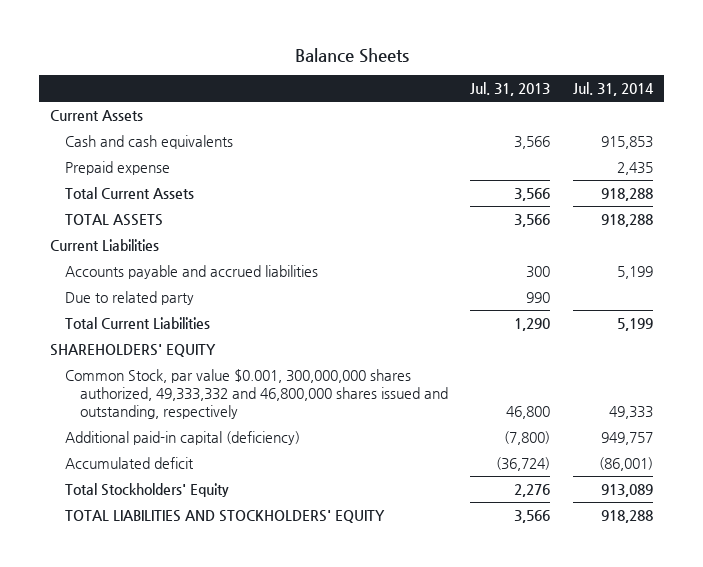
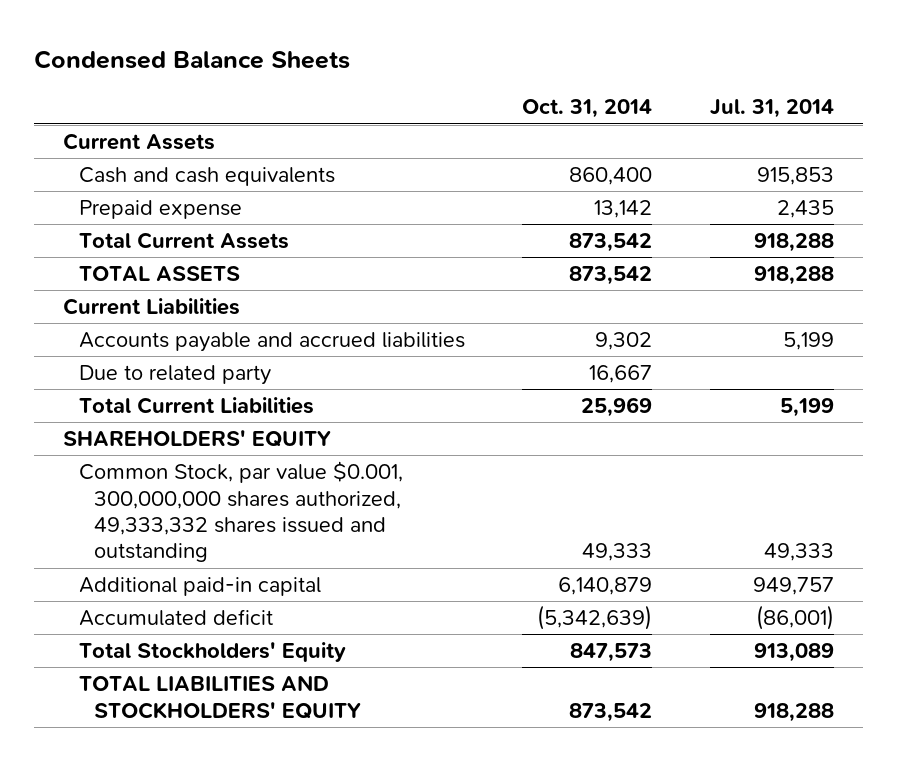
- Balance Sheets
+ Condensed Balance Sheets
- | Jul. 31, 2013 | Jul. 31, 2014
+ | Oct. 31, 2014 | Jul. 31, 2014
- Common Stock, par value $0.001, 300,000,000 shares authorized, 49,333,332 and 46,800,000 shares issued and outstanding, respectively | 46,800 | 49,333
- Additional paid-in capital (deficiency) | (7,800) | 949,757
+ Common Stock, par value $0.001, 300,000,000 shares authorized, 49,333,332 shares issued and outstanding | 49,333 | 49,333
+ Additional paid-in capital | 6,140,879 | 949,757

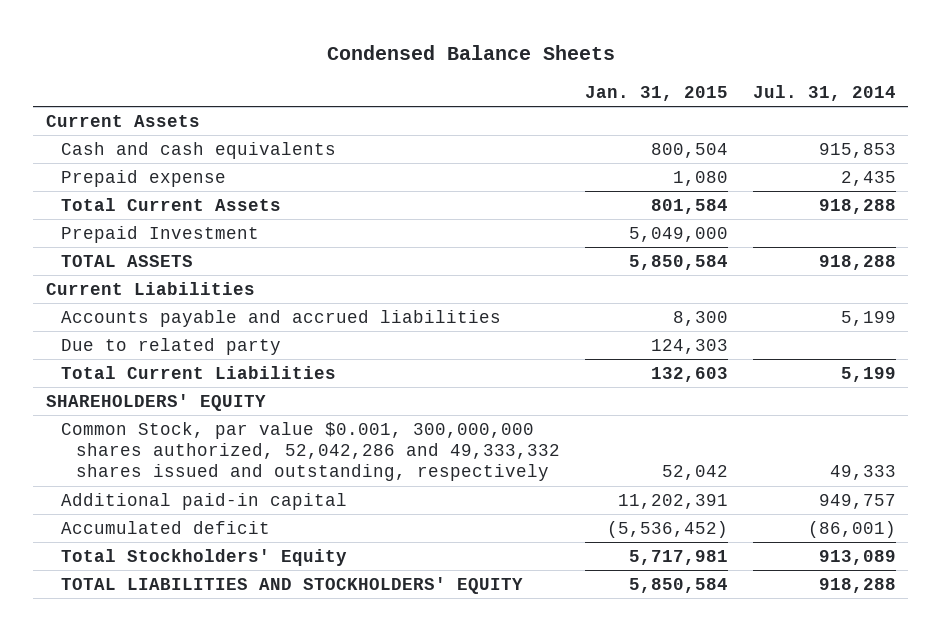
- | Oct. 31, 2014 | Jul. 31, 2014
+ | Jan. 31, 2015 | Jul. 31, 2014
+ Prepaid Investment | 5,049,000 |
- Common Stock, par value $0.001, 300,000,000 shares authorized, 49,333,332 shares issued and outstanding | 49,333 | 49,333
+ Common Stock, par value $0.001, 300,000,000 shares authorized, 52,042,286 and 49,333,332 shares issued and outstanding, respectively | 52,042 | 49,333

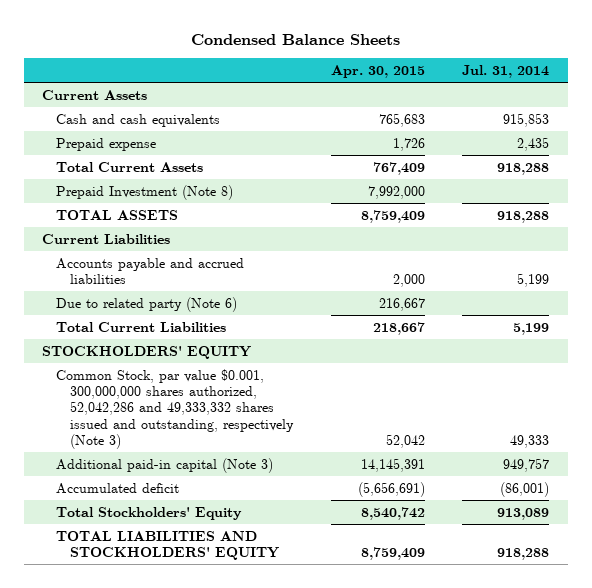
- | Jan. 31, 2015 | Jul. 31, 2014
+ | Apr. 30, 2015 | Jul. 31, 2014
- Prepaid Investment | 5,049,000 |
+ Prepaid Investment (Note 8) | 7,992,000 |
- Due to related party | 124,303 |
+ Due to related party (Note 6) | 216,667 |
- SHAREHOLDERS' EQUITY
- Common Stock, par value $0.001, 300,000,000 shares authorized, 52,042,286 and 49,333,332 shares issued and outstanding, respectively | 52,042 | 49,333
- Additional paid-in capital | 11,202,391 | 949,757
+ STOCKHOLDERS' EQUITY
+ Common Stock, par value $0.001, 300,000,000 shares authorized, 52,042,286 and 49,333,332 shares issued and outstanding, respectively (Note 3) | 52,042 | 49,333
+ Additional paid-in capital (Note 3) | 14,145,391 | 949,757

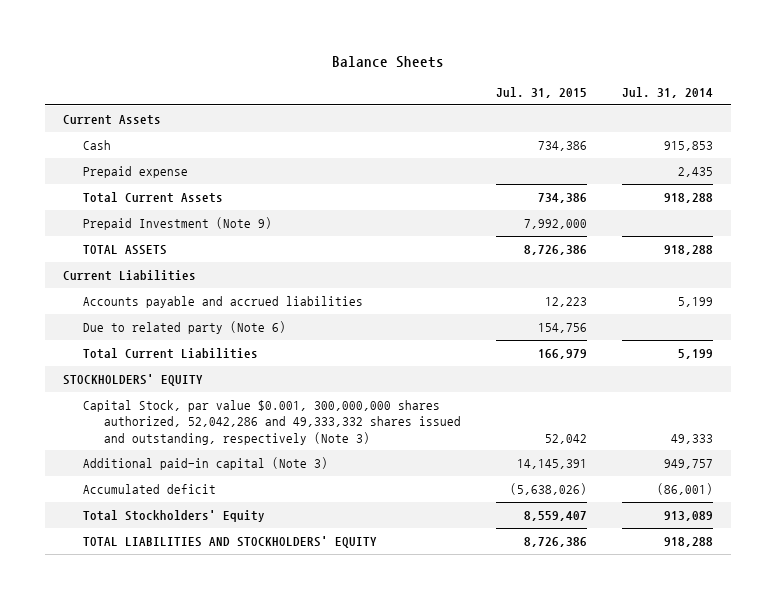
- Condensed Balance Sheets
+ Balance Sheets
- | Apr. 30, 2015 | Jul. 31, 2014
+ | Jul. 31, 2015 | Jul. 31, 2014
- Cash and cash equivalents | 765,683 | 915,853
+ Cash | 734,386 | 915,853
- Prepaid Investment (Note 8) | 7,992,000 |
+ Prepaid Investment (Note 9) | 7,992,000 |
- Common Stock, par value $0.001, 300,000,000 shares authorized, 52,042,286 and 49,333,332 shares issued and outstanding, respectively (Note 3) | 52,042 | 49,333
+ Capital Stock, par value $0.001, 300,000,000 shares authorized, 52,042,286 and 49,333,332 shares issued and outstanding, respectively (Note 3) | 52,042 | 49,333

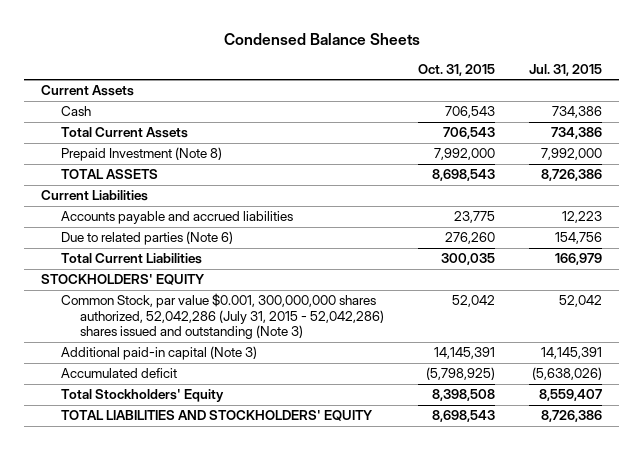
- Balance Sheets
+ Condensed Balance Sheets
- | Jul. 31, 2015 | Jul. 31, 2014
+ | Oct. 31, 2015 | Jul. 31, 2015
- Prepaid expense | | 2,435
- Prepaid Investment (Note 9) | 7,992,000 |
+ Prepaid Investment (Note 8) | 7,992,000 | 7,992,000
- Due to related party (Note 6) | 154,756 |
+ Due to related parties (Note 6) | 276,260 | 154,756
- Capital Stock, par value $0.001, 300,000,000 shares authorized, 52,042,286 and 49,333,332 shares issued and outstanding, respectively (Note 3) | 52,042 | 49,333
+ Common Stock, par value $0.001, 300,000,000 shares authorized, 52,042,286 (July 31, 2015 - 52,042,286) shares issued and outstanding (Note 3) | 52,042 | 52,042

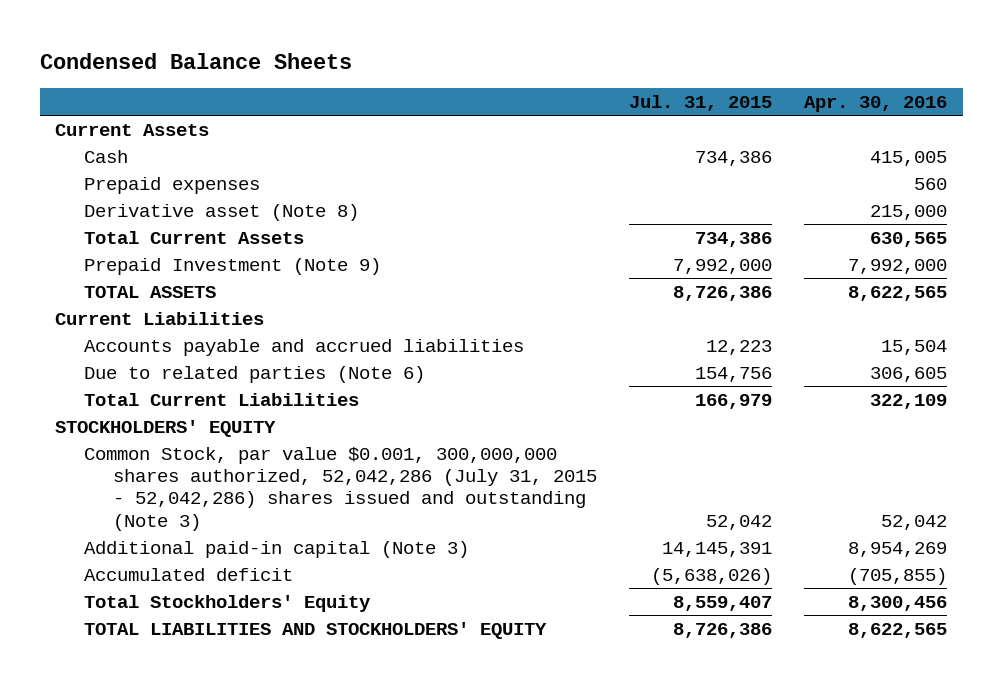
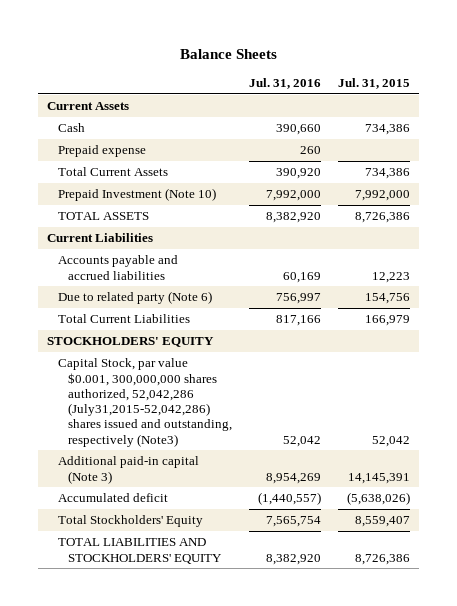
- Condensed Balance Sheets
+ Balance Sheets
- | Jul. 31, 2015 | Apr. 30, 2016
+ | Jul. 31, 2016 | Jul. 31, 2015
- Prepaid expenses | | 560
- Derivative asset (Note 8) | | 215,000
+ Prepaid expense | 260 |
- Prepaid Investment (Note 9) | 7,992,000 | 7,992,000
+ Prepaid Investment (Note 10) | 7,992,000 | 7,992,000
- Due to related parties (Note 6) | 154,756 | 306,605
+ Due to related party (Note 6) | 756,997 | 154,756
- Common Stock, par value $0.001, 300,000,000 shares authorized, 52,042,286 (July 31, 2015 - 52,042,286) shares issued and outstanding (Note 3) | 52,042 | 52,042
+ Capital Stock, par value $0.001, 300,000,000 shares authorized, 52,042,286 (July31,2015-52,042,286) shares issued and outstanding, respectively (Note3) | 52,042 | 52,042

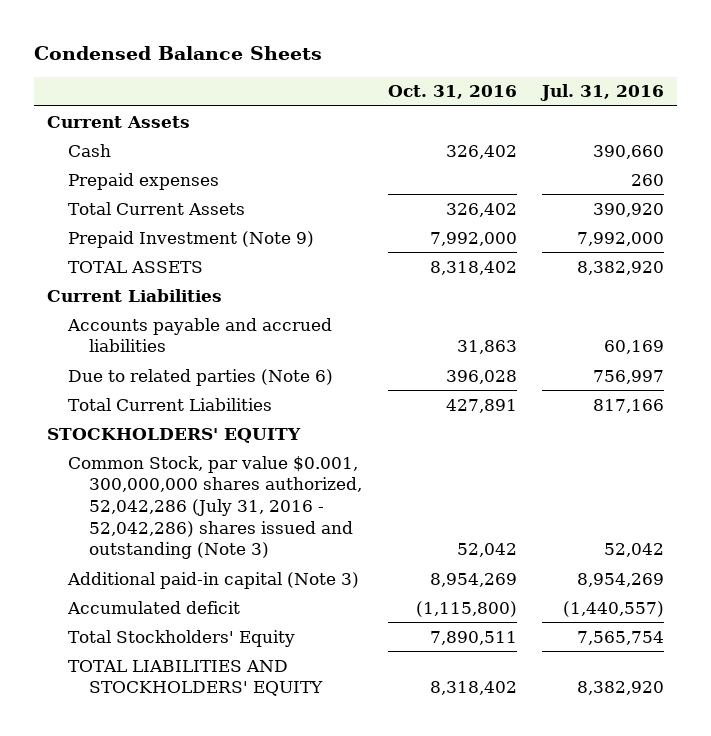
- Balance Sheets
+ Condensed Balance Sheets
- | Jul. 31, 2016 | Jul. 31, 2015
+ | Oct. 31, 2016 | Jul. 31, 2016
- Prepaid expense | 260 |
+ Prepaid expenses | | 260
- Prepaid Investment (Note 10) | 7,992,000 | 7,992,000
+ Prepaid Investment (Note 9) | 7,992,000 | 7,992,000
- Due to related party (Note 6) | 756,997 | 154,756
+ Due to related parties (Note 6) | 396,028 | 756,997
- Capital Stock, par value $0.001, 300,000,000 shares authorized, 52,042,286 (July31,2015-52,042,286) shares issued and outstanding, respectively (Note3) | 52,042 | 52,042
+ Common Stock, par value $0.001, 300,000,000 shares authorized, 52,042,286 (July 31, 2016 - 52,042,286) shares issued and outstanding (Note 3) | 52,042 | 52,042

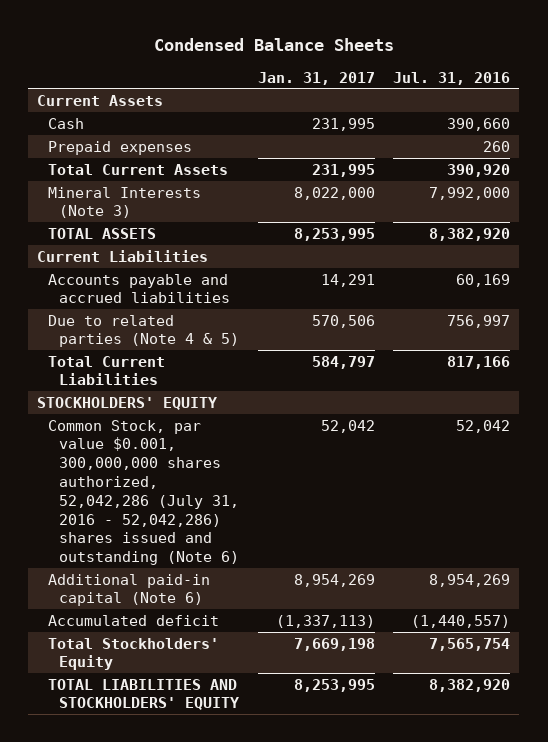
- | Oct. 31, 2016 | Jul. 31, 2016
+ | Jan. 31, 2017 | Jul. 31, 2016
- Prepaid Investment (Note 9) | 7,992,000 | 7,992,000
+ Mineral Interests (Note 3) | 8,022,000 | 7,992,000
- Due to related parties (Note 6) | 396,028 | 756,997
+ Due to related parties (Note 4 & 5) | 570,506 | 756,997
- Common Stock, par value $0.001, 300,000,000 shares authorized, 52,042,286 (July 31, 2016 - 52,042,286) shares issued and outstanding (Note 3) | 52,042 | 52,042
- Additional paid-in capital (Note 3) | 8,954,269 | 8,954,269
+ Common Stock, par value $0.001, 300,000,000 shares authorized, 52,042,286 (July 31, 2016 - 52,042,286) shares issued and outstanding (Note 6) | 52,042 | 52,042
+ Additional paid-in capital (Note 6) | 8,954,269 | 8,954,269

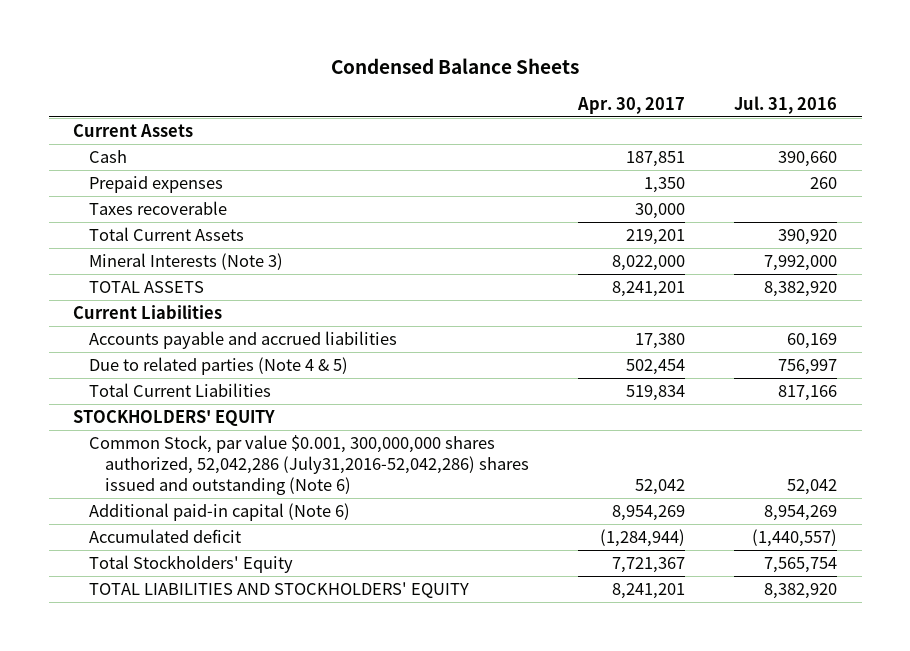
- | Jan. 31, 2017 | Jul. 31, 2016
+ | Apr. 30, 2017 | Jul. 31, 2016
+ Taxes recoverable | 30,000 |
- Common Stock, par value $0.001, 300,000,000 shares authorized, 52,042,286 (July 31, 2016 - 52,042,286) shares issued and outstanding (Note 6) | 52,042 | 52,042
+ Common Stock, par value $0.001, 300,000,000 shares authorized, 52,042,286 (July31,2016-52,042,286) shares issued and outstanding (Note 6) | 52,042 | 52,042

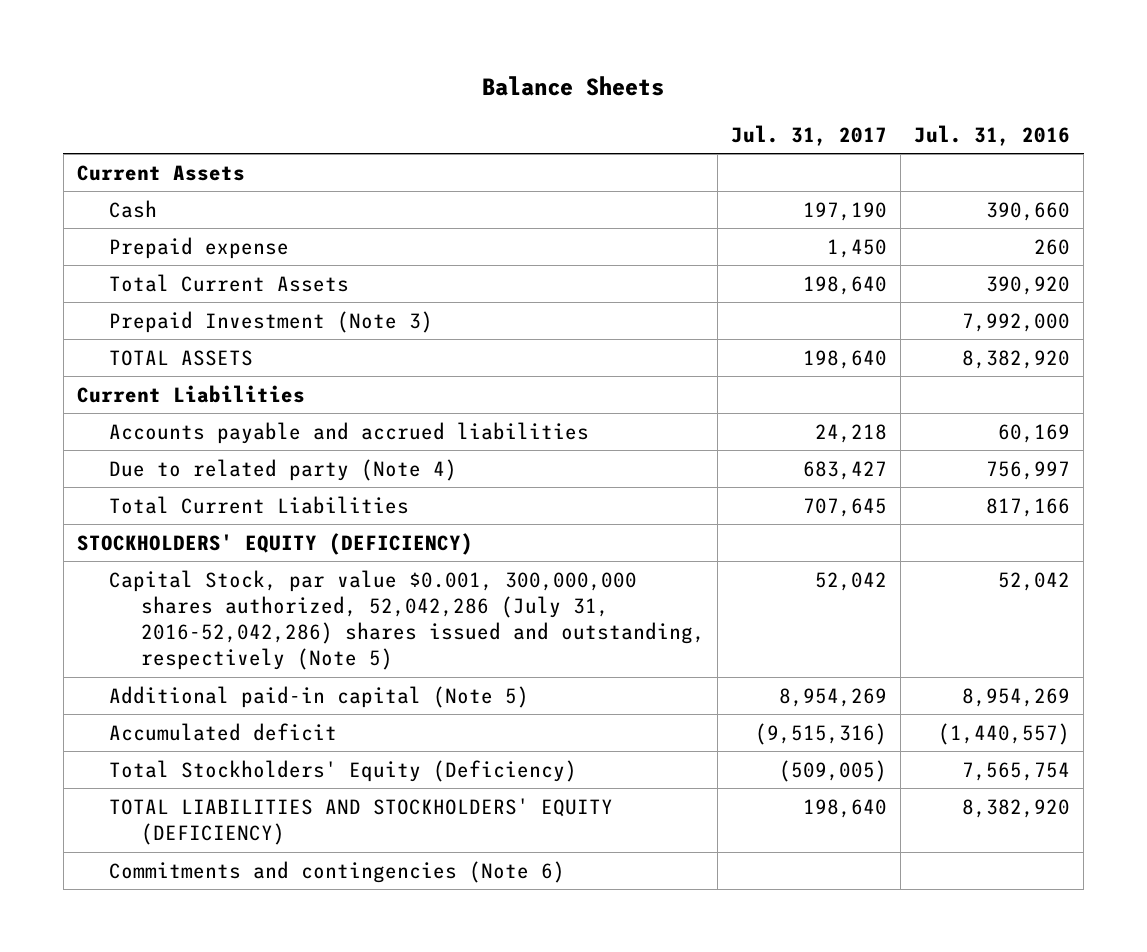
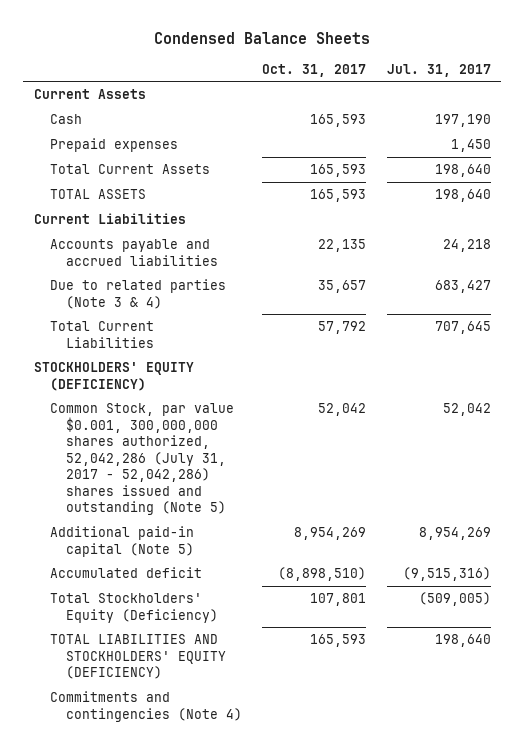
- Balance Sheets
+ Condensed Balance Sheets
- | Jul. 31, 2017 | Jul. 31, 2016
+ | Oct. 31, 2017 | Jul. 31, 2017
- Prepaid expense | 1,450 | 260
+ Prepaid expenses | | 1,450
- Prepaid Investment (Note 3) | | 7,992,000
- Due to related party (Note 4) | 683,427 | 756,997
+ Due to related parties (Note 3 & 4) | 35,657 | 683,427
- Capital Stock, par value $0.001, 300,000,000 shares authorized, 52,042,286 (July 31, 2016-52,042,286) shares issued and outstanding, respectively (Note 5) | 52,042 | 52,042
+ Common Stock, par value $0.001, 300,000,000 shares authorized, 52,042,286 (July 31, 2017 - 52,042,286) shares issued and outstanding (Note 5) | 52,042 | 52,042
- Commitments and contingencies (Note 6)
+ Commitments and contingencies (Note 4)

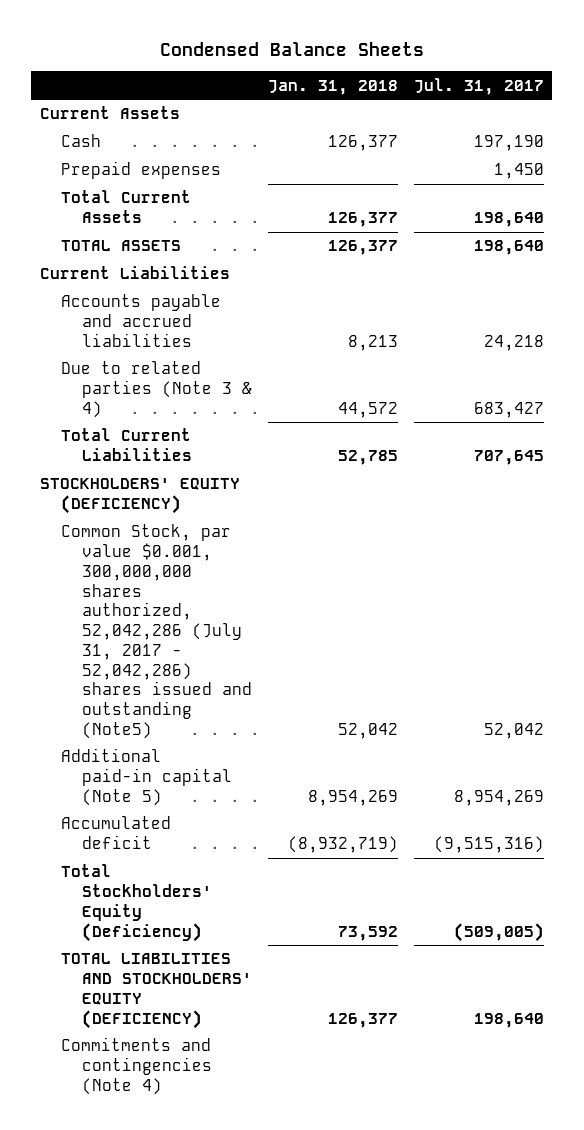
- | Oct. 31, 2017 | Jul. 31, 2017
+ | Jan. 31, 2018 | Jul. 31, 2017
- Common Stock, par value $0.001, 300,000,000 shares authorized, 52,042,286 (July 31, 2017 - 52,042,286) shares issued and outstanding (Note 5) | 52,042 | 52,042
+ Common Stock, par value $0.001, 300,000,000 shares authorized, 52,042,286 (July 31, 2017 - 52,042,286) shares issued and outstanding (Note5) | 52,042 | 52,042

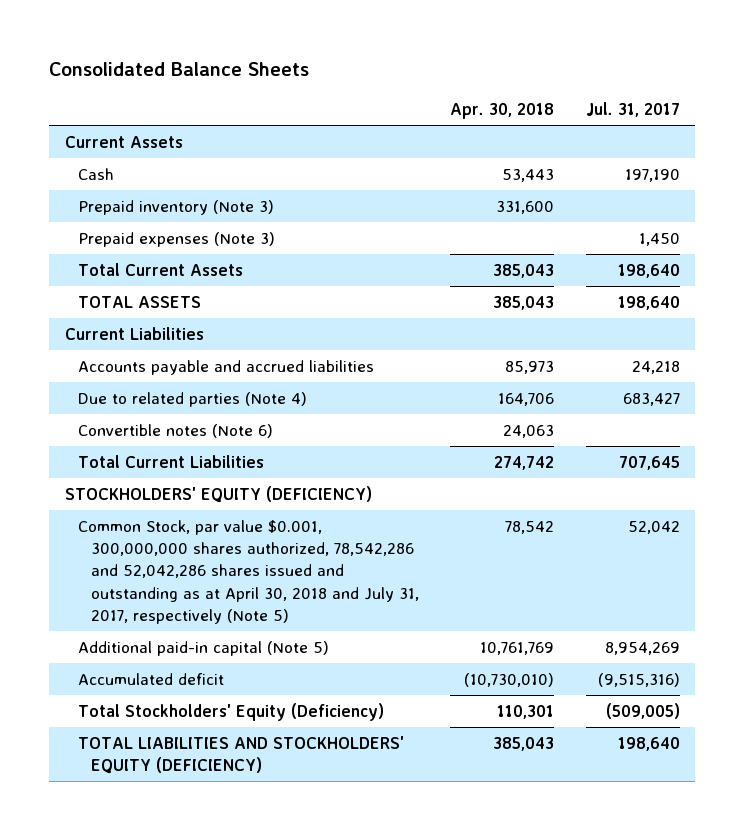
- Condensed Balance Sheets
+ Consolidated Balance Sheets
- | Jan. 31, 2018 | Jul. 31, 2017
+ | Apr. 30, 2018 | Jul. 31, 2017
- Prepaid expenses | | 1,450
+ Prepaid inventory (Note 3) | 331,600 |
+ Prepaid expenses (Note 3) | | 1,450
- Due to related parties (Note 3 & 4) | 44,572 | 683,427
+ Due to related parties (Note 4) | 164,706 | 683,427
+ Convertible notes (Note 6) | 24,063 |
- Common Stock, par value $0.001, 300,000,000 shares authorized, 52,042,286 (July 31, 2017 - 52,042,286) shares issued and outstanding (Note5) | 52,042 | 52,042
+ Common Stock, par value $0.001, 300,000,000 shares authorized, 78,542,286 and 52,042,286 shares issued and outstanding as at April 30, 2018 and July 31, 2017, respectively (Note 5) | 78,542 | 52,042
- Commitments and contingencies (Note 4)

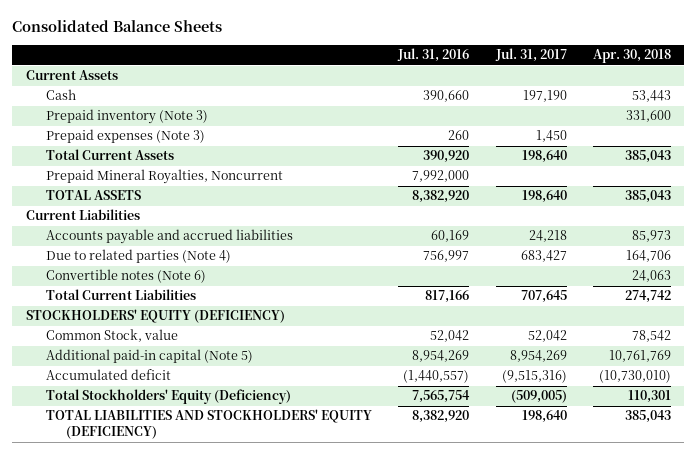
- | Apr. 30, 2018 | Jul. 31, 2017
+ | Jul. 31, 2016 | Jul. 31, 2017 | Apr. 30, 2018
+ Prepaid Mineral Royalties, Noncurrent | 7,992,000 | |
- Common Stock, par value $0.001, 300,000,000 shares authorized, 78,542,286 and 52,042,286 shares issued and outstanding as at April 30, 2018 and July 31, 2017, respectively (Note 5) | 78,542 | 52,042
+ Common Stock, value | 52,042 | 52,042 | 78,542

